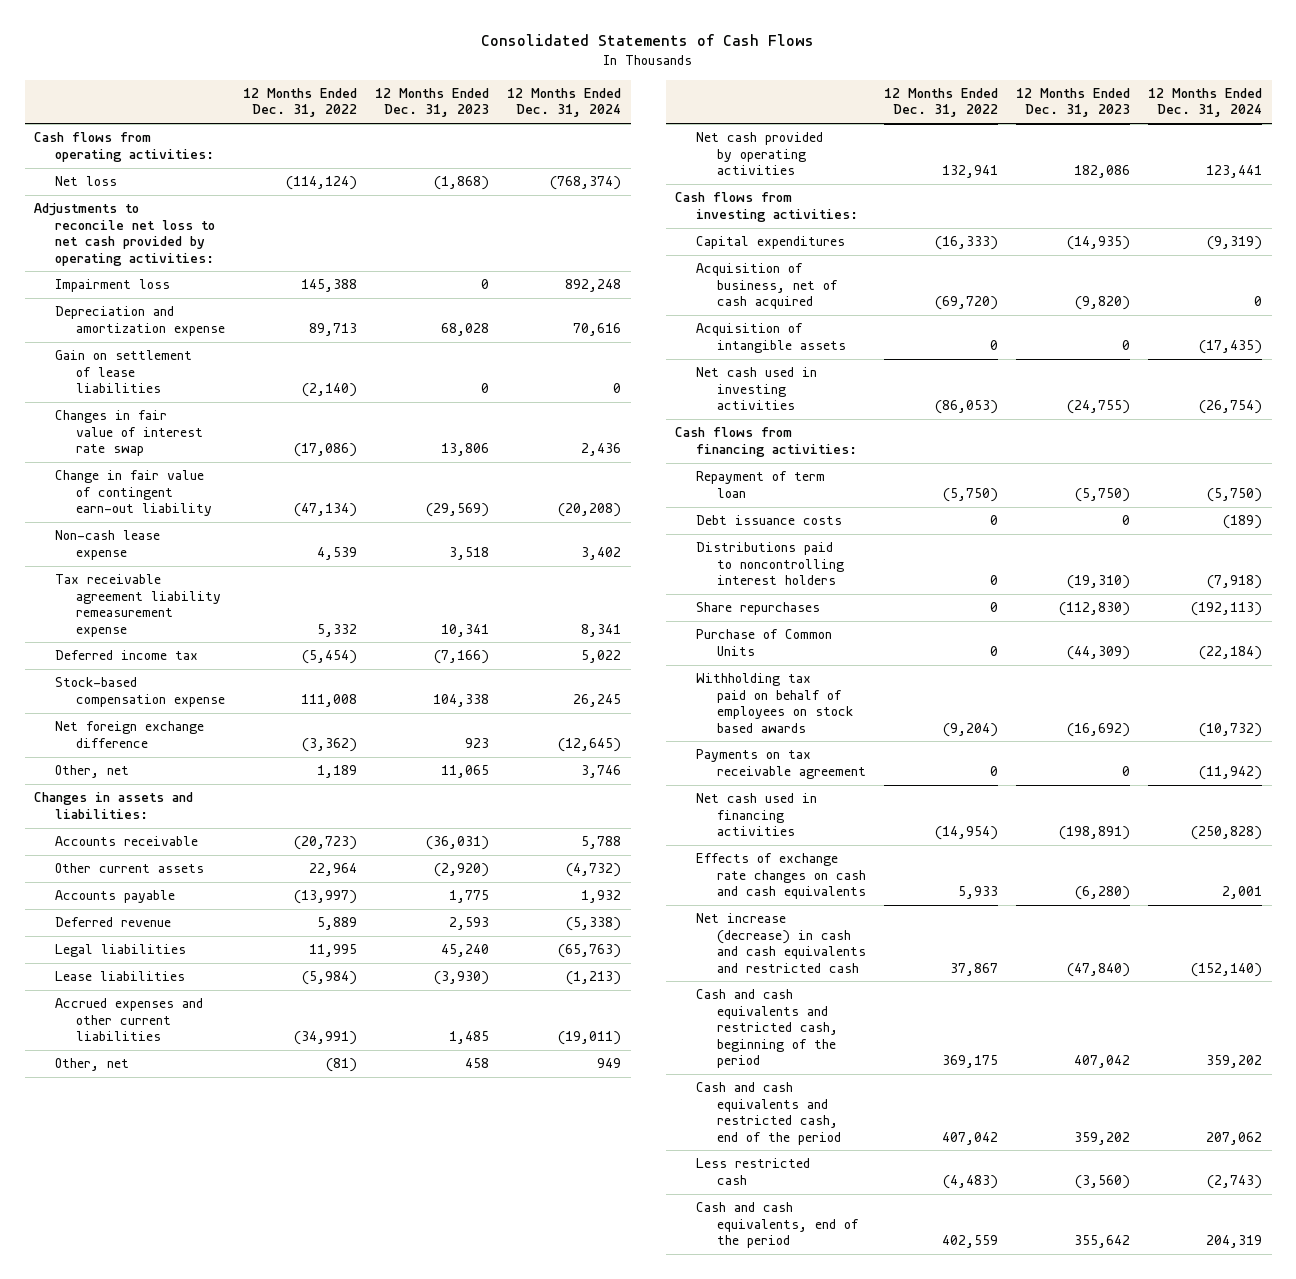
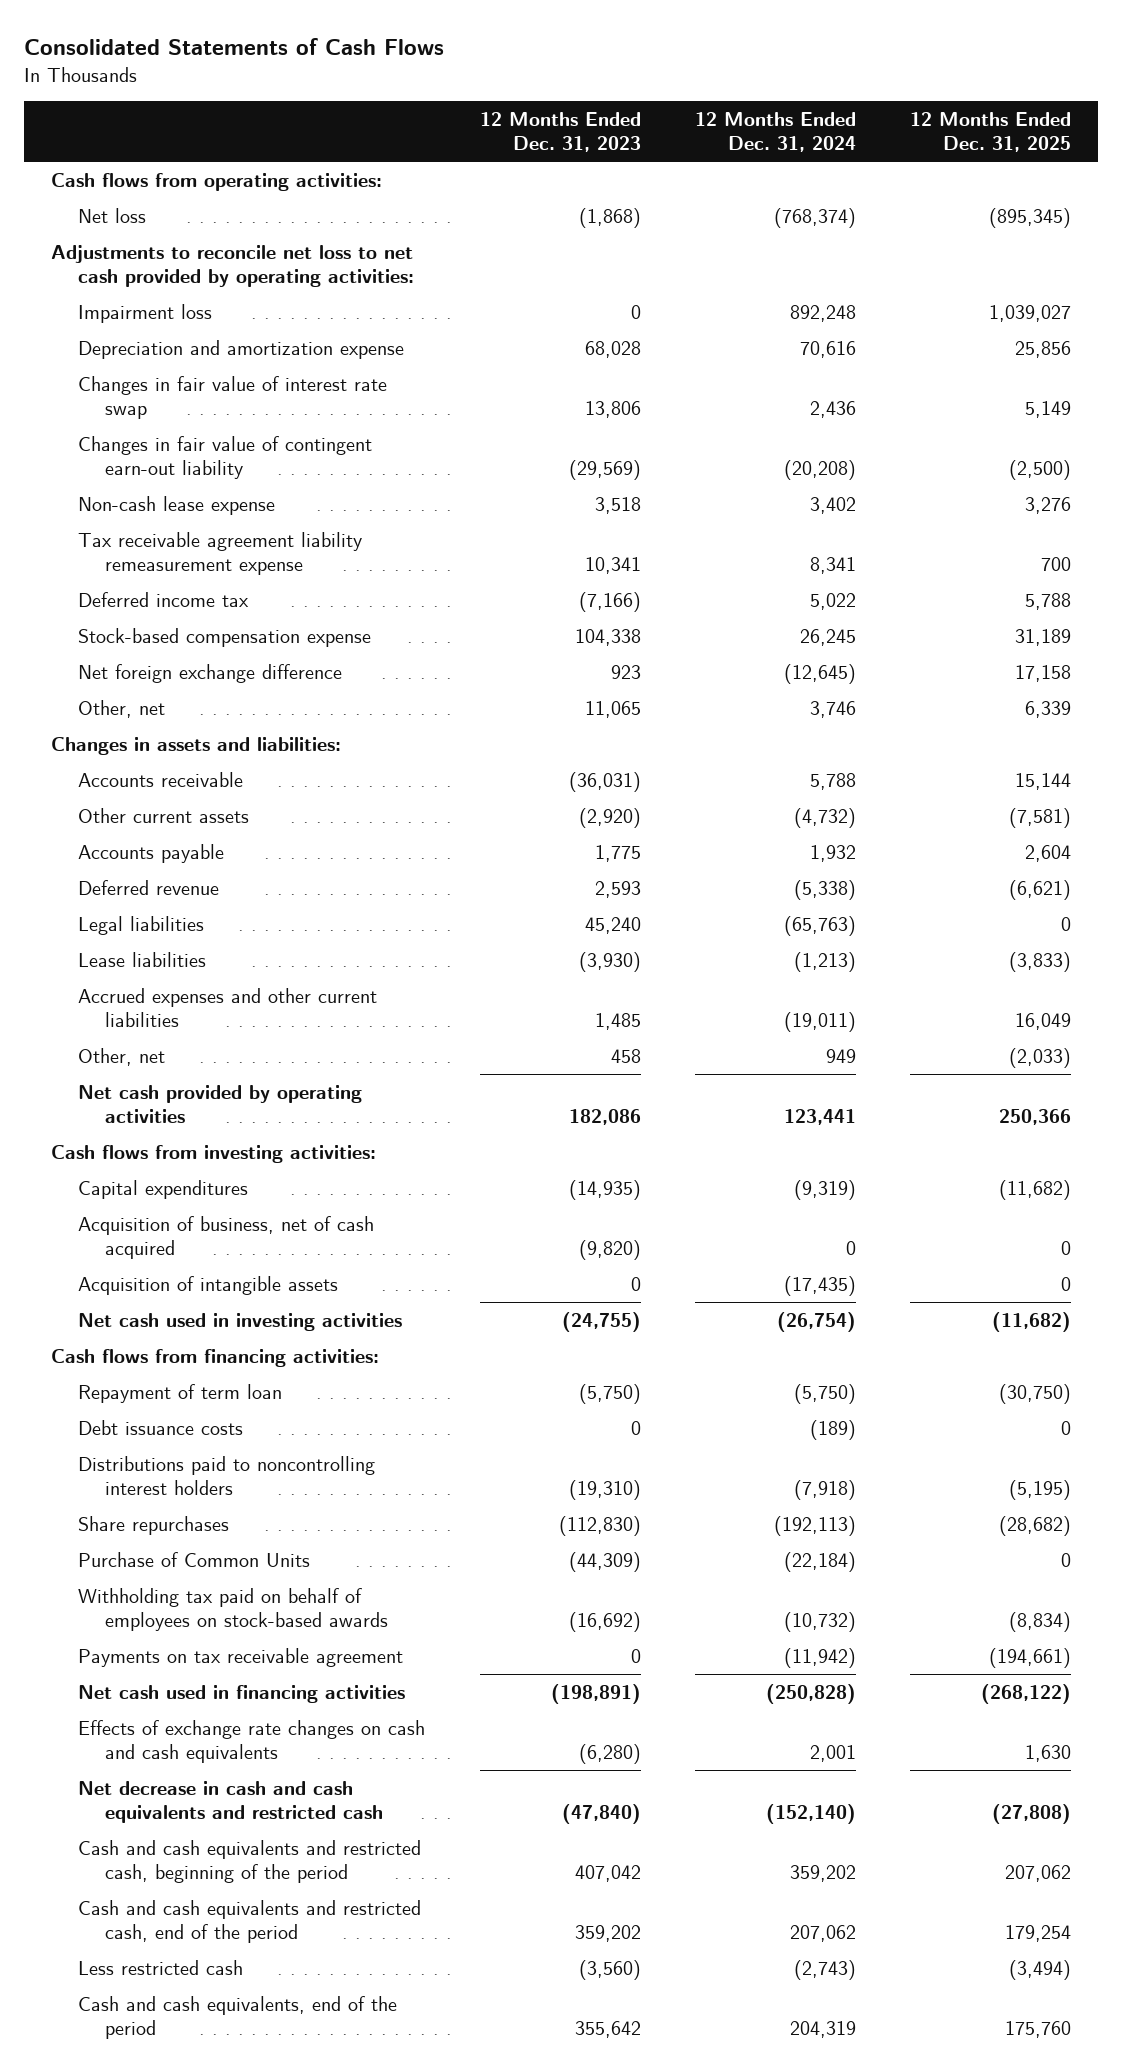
- | 12 Months Ended Dec. 31, 2022 | 12 Months Ended Dec. 31, 2023 | 12 Months Ended Dec. 31, 2024
+ | 12 Months Ended Dec. 31, 2023 | 12 Months Ended Dec. 31, 2024 | 12 Months Ended Dec. 31, 2025
- Gain on settlement of lease liabilities | (2,140) | 0 | 0
- Change in fair value of contingent earn-out liability | (47,134) | (29,569) | (20,208)
+ Changes in fair value of contingent earn-out liability | (29,569) | (20,208) | (2,500)
- Withholding tax paid on behalf of employees on stock based awards | (9,204) | (16,692) | (10,732)
+ Withholding tax paid on behalf of employees on stock-based awards | (16,692) | (10,732) | (8,834)
- Net increase (decrease) in cash and cash equivalents and restricted cash | 37,867 | (47,840) | (152,140)
+ Net decrease in cash and cash equivalents and restricted cash | (47,840) | (152,140) | (27,808)

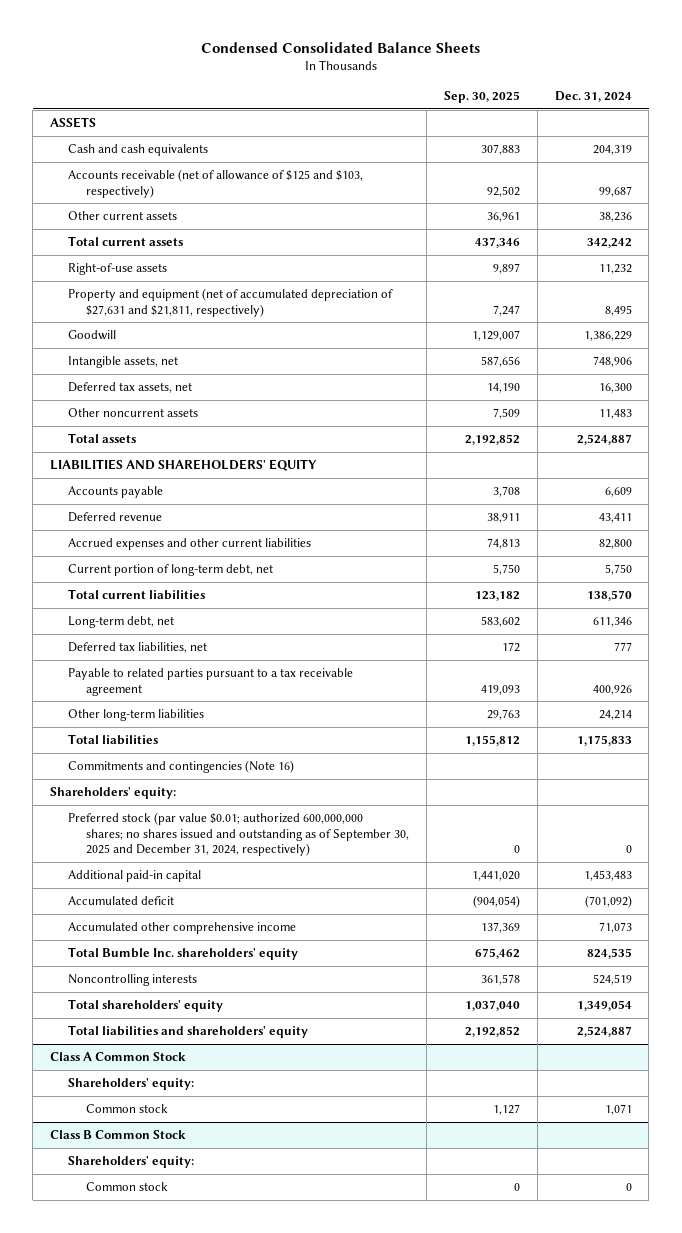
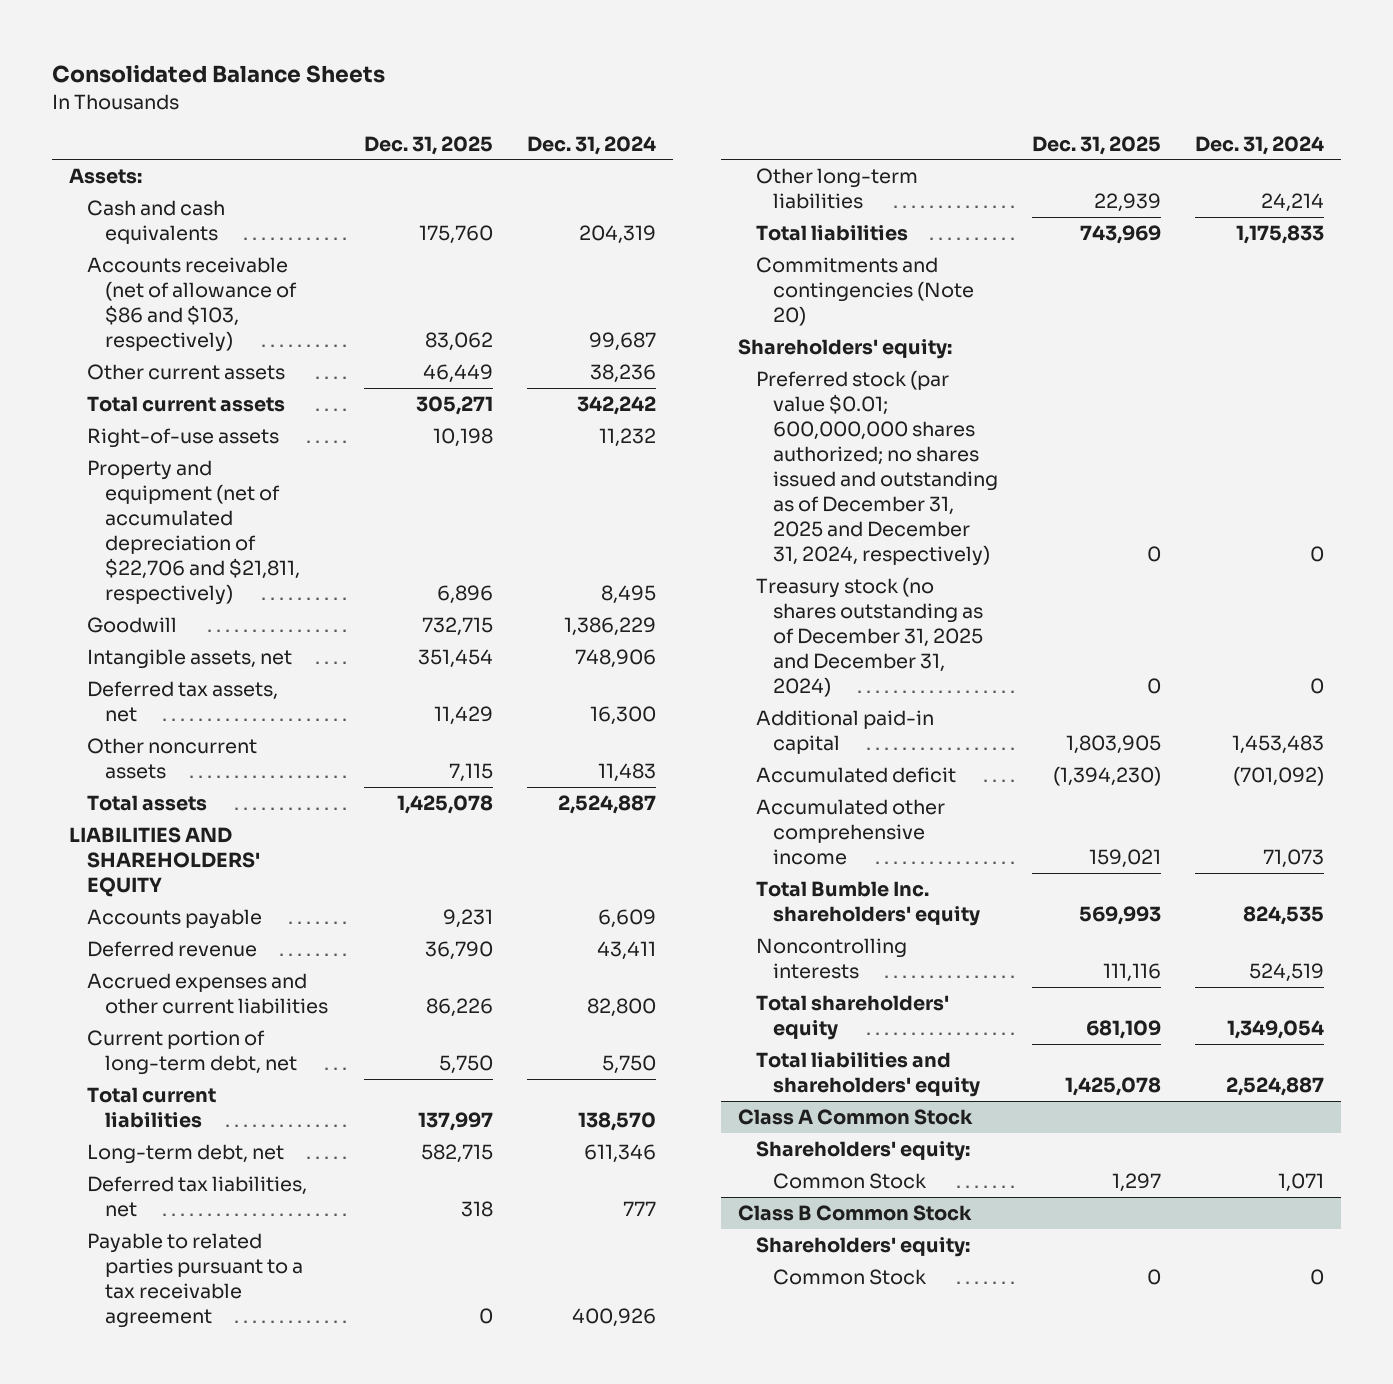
- Condensed Consolidated Balance Sheets
+ Consolidated Balance Sheets
- | Sep. 30, 2025 | Dec. 31, 2024
+ | Dec. 31, 2025 | Dec. 31, 2024
- ASSETS
+ Assets:
- Accounts receivable (net of allowance of $125 and $103, respectively) | 92,502 | 99,687
+ Accounts receivable (net of allowance of $86 and $103, respectively) | 83,062 | 99,687
- Property and equipment (net of accumulated depreciation of $27,631 and $21,811, respectively) | 7,247 | 8,495
+ Property and equipment (net of accumulated depreciation of $22,706 and $21,811, respectively) | 6,896 | 8,495
- Commitments and contingencies (Note 16)
+ Commitments and contingencies (Note 20)
- Preferred stock (par value $0.01; authorized 600,000,000 shares; no shares issued and outstanding as of September 30, 2025 and December 31, 2024, respectively) | 0 | 0
+ Preferred stock (par value $0.01; 600,000,000 shares authorized; no shares issued and outstanding as of December 31, 2025 and December 31, 2024, respectively) | 0 | 0
+ Treasury stock (no shares outstanding as of December 31, 2025 and December 31, 2024) | 0 | 0
@ Class A Common Stock
- Common stock | 1,127 | 1,071
+ Common Stock | 1,297 | 1,071
@ Class B Common Stock
- Common stock | 0 | 0
+ Common Stock | 0 | 0

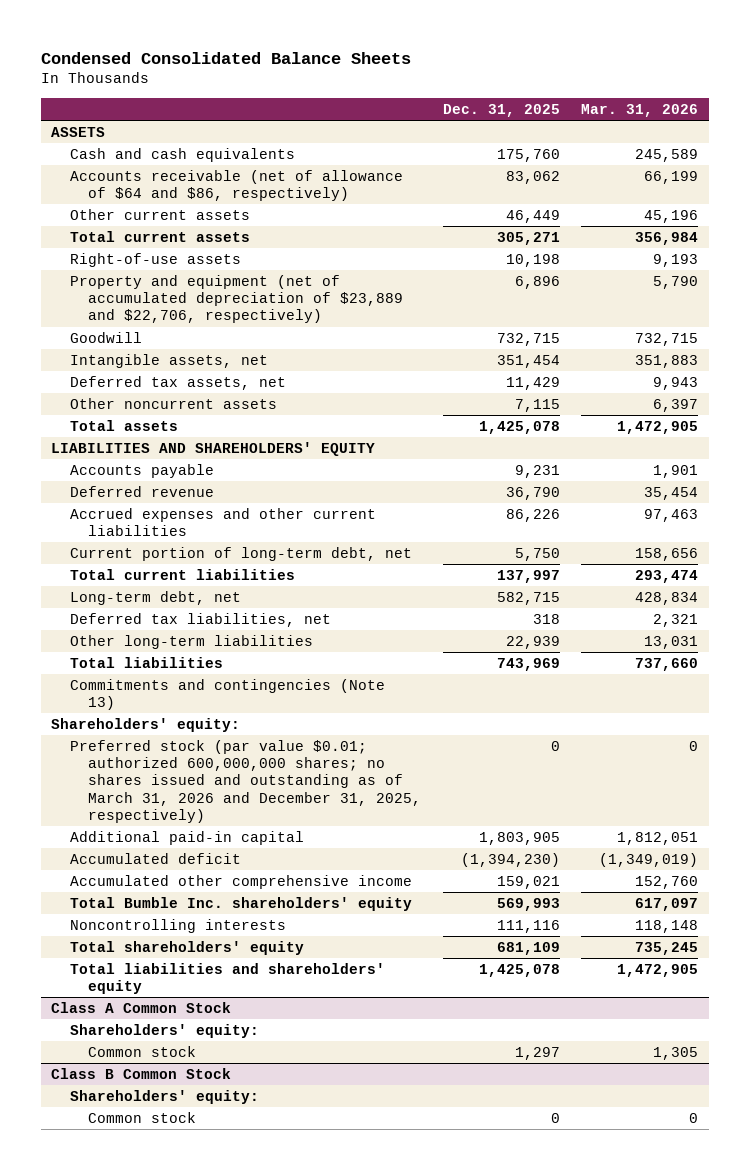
- Consolidated Balance Sheets
+ Condensed Consolidated Balance Sheets
- | Dec. 31, 2025 | Dec. 31, 2024
+ | Dec. 31, 2025 | Mar. 31, 2026
- Assets:
+ ASSETS
- Accounts receivable (net of allowance of $86 and $103, respectively) | 83,062 | 99,687
+ Accounts receivable (net of allowance of $64 and $86, respectively) | 83,062 | 66,199
- Property and equipment (net of accumulated depreciation of $22,706 and $21,811, respectively) | 6,896 | 8,495
+ Property and equipment (net of accumulated depreciation of $23,889 and $22,706, respectively) | 6,896 | 5,790
- Payable to related parties pursuant to a tax receivable agreement | 0 | 400,926
- Commitments and contingencies (Note 20)
+ Commitments and contingencies (Note 13)
- Preferred stock (par value $0.01; 600,000,000 shares authorized; no shares issued and outstanding as of December 31, 2025 and December 31, 2024, respectively) | 0 | 0
- Treasury stock (no shares outstanding as of December 31, 2025 and December 31, 2024) | 0 | 0
+ Preferred stock (par value $0.01; authorized 600,000,000 shares; no shares issued and outstanding as of March 31, 2026 and December 31, 2025, respectively) | 0 | 0
@ Class A Common Stock
- Common Stock | 1,297 | 1,071
+ Common stock | 1,297 | 1,305
@ Class B Common Stock
- Common Stock | 0 | 0
+ Common stock | 0 | 0

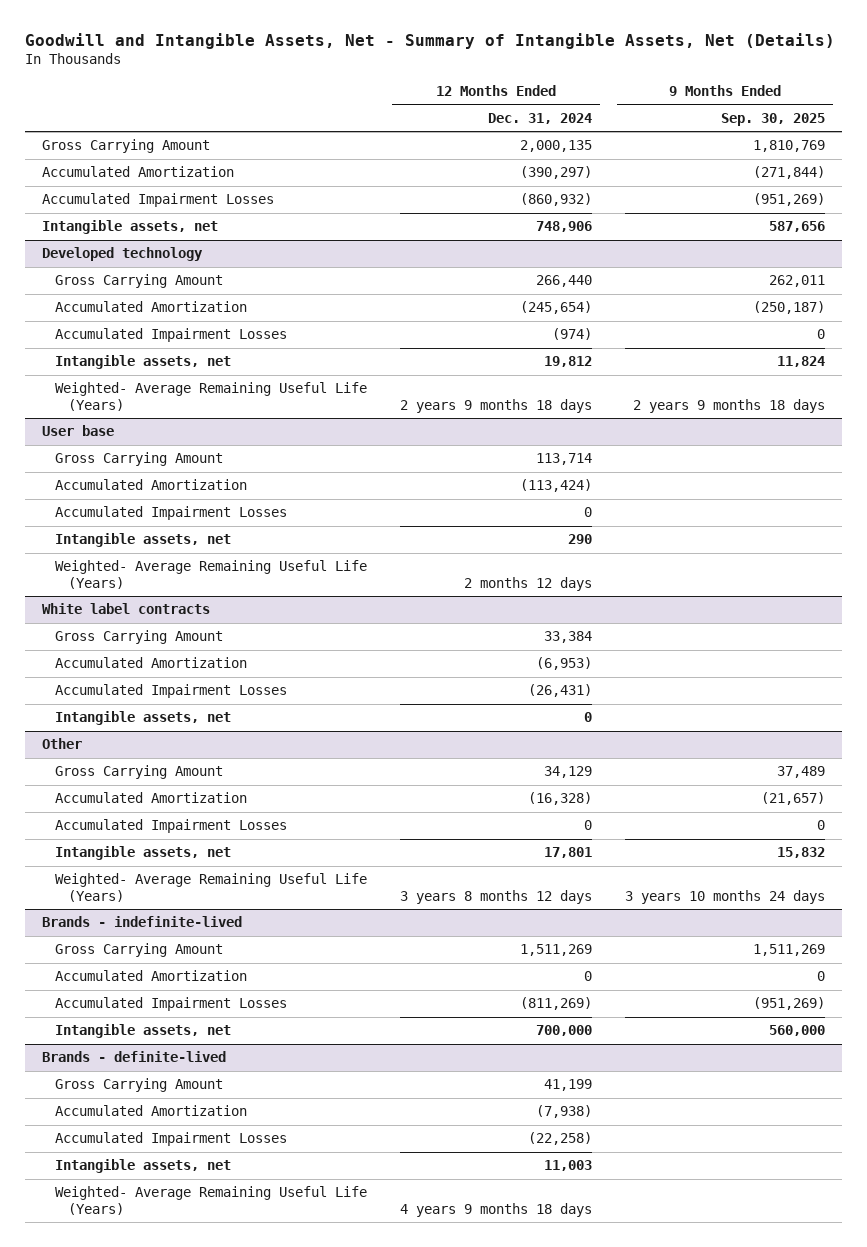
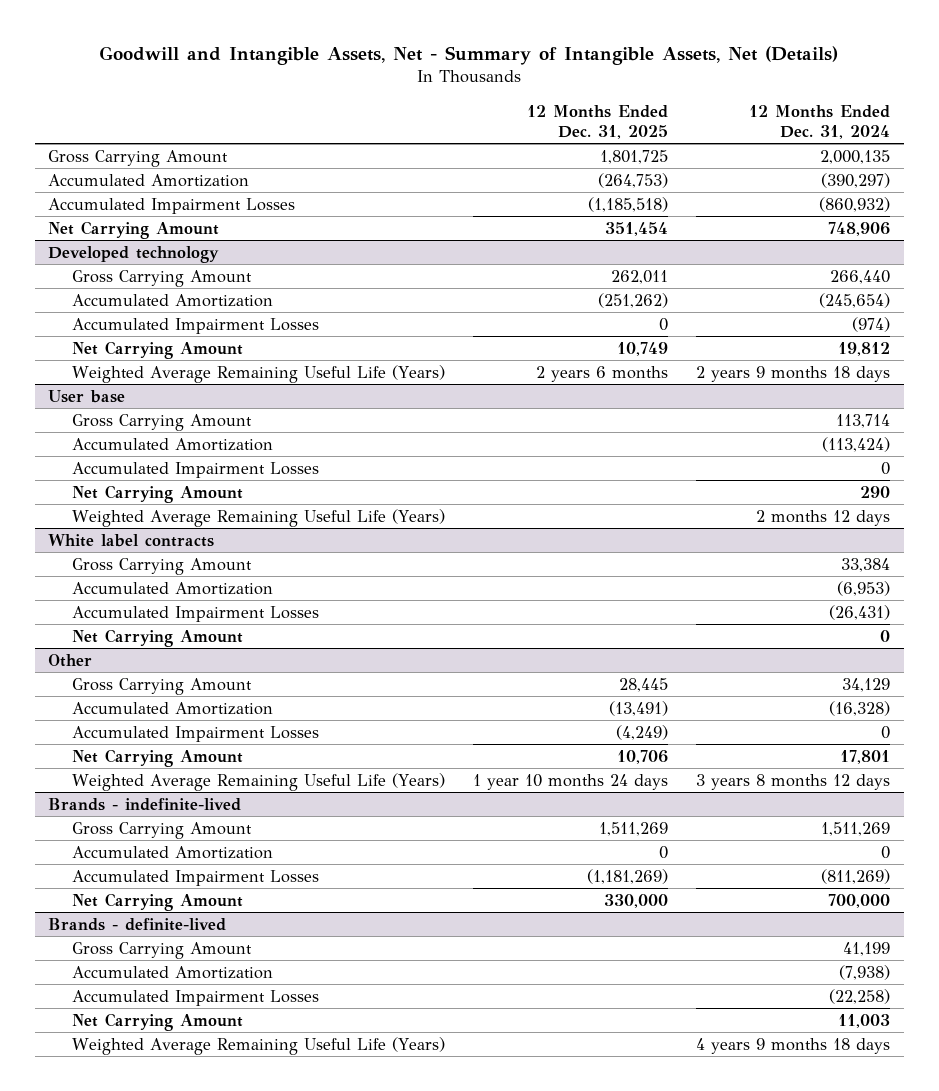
- | 12 Months Ended Dec. 31, 2024 | 9 Months Ended Sep. 30, 2025
+ | 12 Months Ended Dec. 31, 2025 | 12 Months Ended Dec. 31, 2024
- Intangible assets, net | 748,906 | 587,656
+ Net Carrying Amount | 351,454 | 748,906
@ Developed technology
- Intangible assets, net | 19,812 | 11,824
- Weighted- Average Remaining Useful Life (Years) | 2 years 9 months 18 days | 2 years 9 months 18 days
+ Net Carrying Amount | 10,749 | 19,812
+ Weighted Average Remaining Useful Life (Years) | 2 years 6 months | 2 years 9 months 18 days
@ User base
- Intangible assets, net | 290 |
- Weighted- Average Remaining Useful Life (Years) | 2 months 12 days |
+ Net Carrying Amount | | 290
+ Weighted Average Remaining Useful Life (Years) | | 2 months 12 days
@ White label contracts
- Intangible assets, net | 0 |
+ Net Carrying Amount | | 0
@ Other
- Intangible assets, net | 17,801 | 15,832
- Weighted- Average Remaining Useful Life (Years) | 3 years 8 months 12 days | 3 years 10 months 24 days
+ Net Carrying Amount | 10,706 | 17,801
+ Weighted Average Remaining Useful Life (Years) | 1 year 10 months 24 days | 3 years 8 months 12 days
@ Brands - indefinite-lived
- Intangible assets, net | 700,000 | 560,000
+ Net Carrying Amount | 330,000 | 700,000
@ Brands - definite-lived
- Intangible assets, net | 11,003 |
- Weighted- Average Remaining Useful Life (Years) | 4 years 9 months 18 days |
+ Net Carrying Amount | | 11,003
+ Weighted Average Remaining Useful Life (Years) | | 4 years 9 months 18 days

